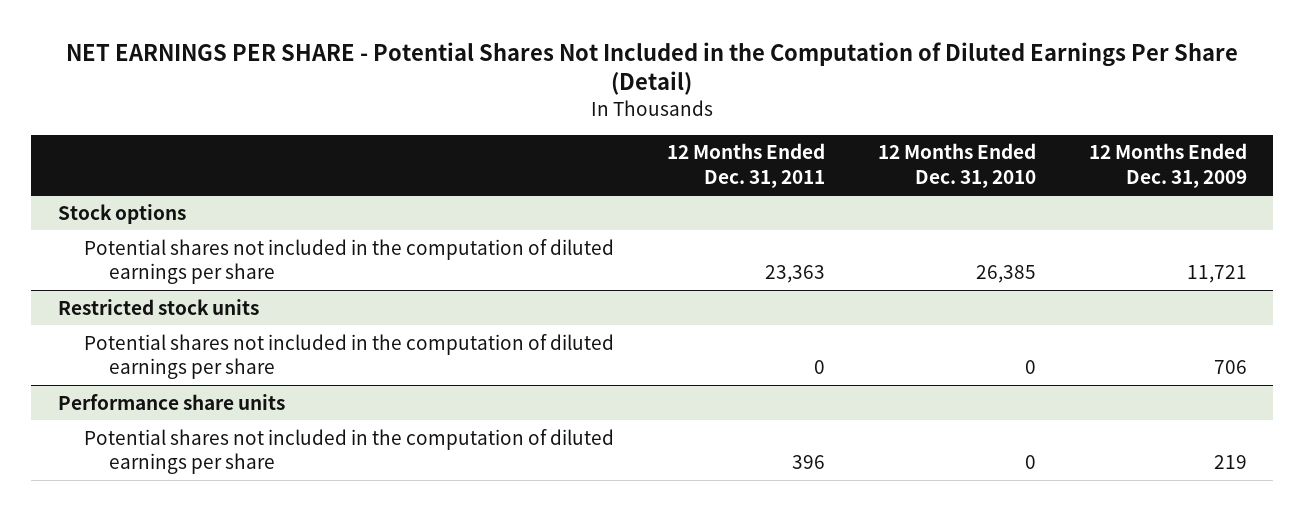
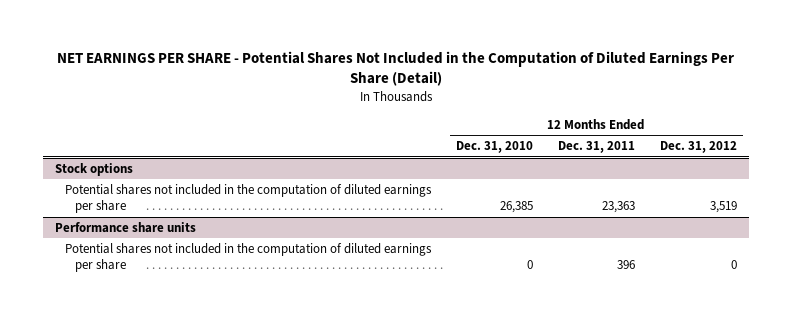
- | 12 Months Ended Dec. 31, 2011 | 12 Months Ended Dec. 31, 2010 | 12 Months Ended Dec. 31, 2009
+ | 12 Months Ended Dec. 31, 2010 | 12 Months Ended Dec. 31, 2011 | 12 Months Ended Dec. 31, 2012
- Restricted stock units
- Potential shares not included in the computation of diluted earnings per share | 0 | 0 | 706

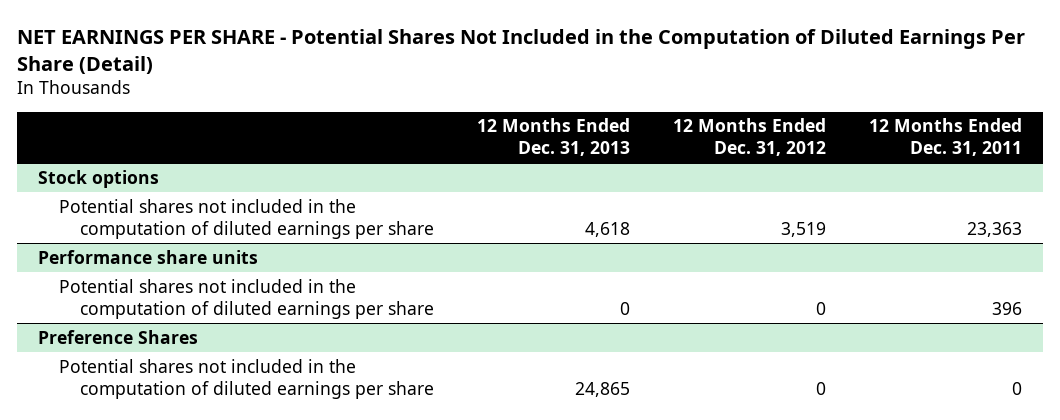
- | 12 Months Ended Dec. 31, 2010 | 12 Months Ended Dec. 31, 2011 | 12 Months Ended Dec. 31, 2012
+ | 12 Months Ended Dec. 31, 2013 | 12 Months Ended Dec. 31, 2012 | 12 Months Ended Dec. 31, 2011
+ Preference Shares
+ Potential shares not included in the computation of diluted earnings per share | 24,865 | 0 | 0

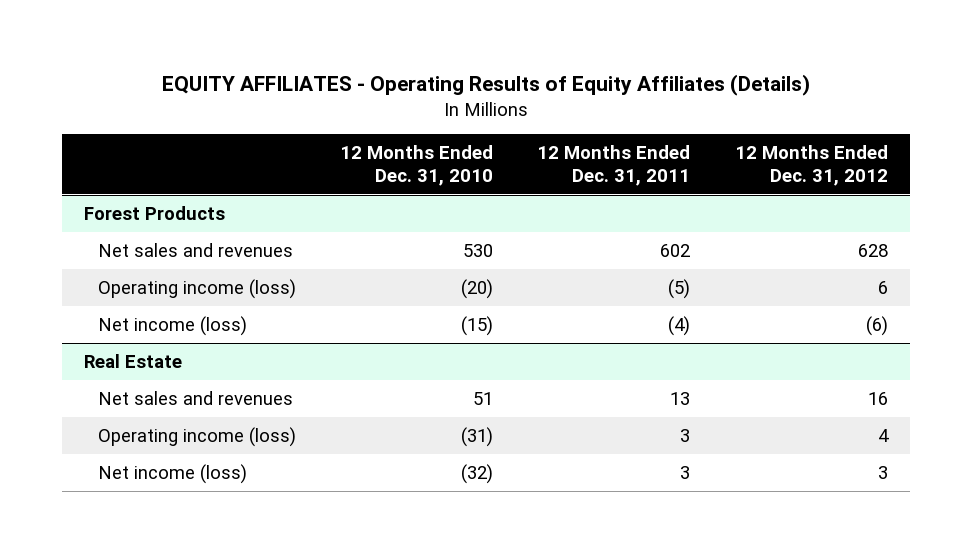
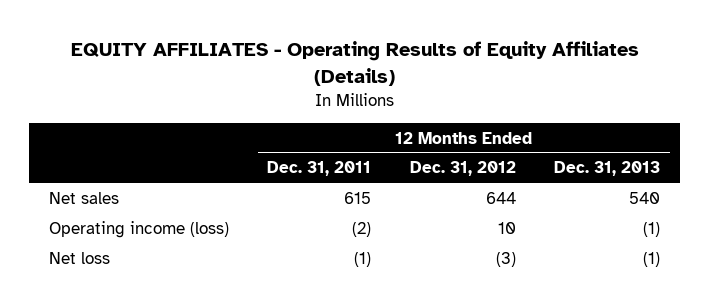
- | 12 Months Ended Dec. 31, 2010 | 12 Months Ended Dec. 31, 2011 | 12 Months Ended Dec. 31, 2012
+ | 12 Months Ended Dec. 31, 2011 | 12 Months Ended Dec. 31, 2012 | 12 Months Ended Dec. 31, 2013
- Forest Products
- Net sales and revenues | 530 | 602 | 628
- Operating income (loss) | (20) | (5) | 6
- Net income (loss) | (15) | (4) | (6)
- Real Estate
- Net sales and revenues | 51 | 13 | 16
- Operating income (loss) | (31) | 3 | 4
- Net income (loss) | (32) | 3 | 3
+ Net sales | 615 | 644 | 540
+ Operating income (loss) | (2) | 10 | (1)
+ Net loss | (1) | (3) | (1)

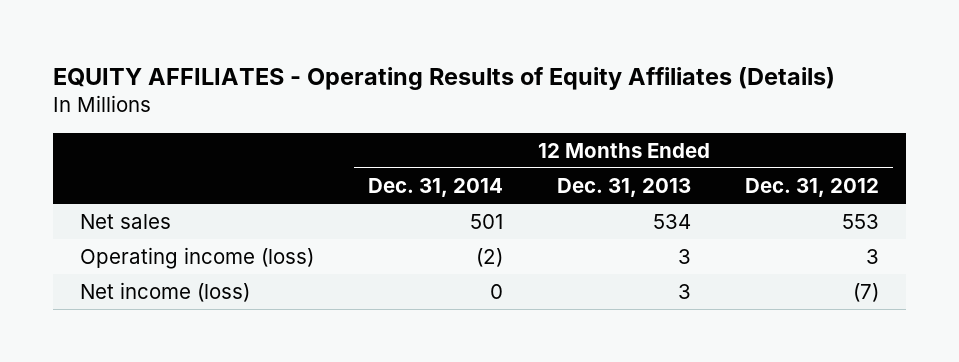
- | 12 Months Ended Dec. 31, 2011 | 12 Months Ended Dec. 31, 2012 | 12 Months Ended Dec. 31, 2013
+ | 12 Months Ended Dec. 31, 2014 | 12 Months Ended Dec. 31, 2013 | 12 Months Ended Dec. 31, 2012
- Net sales | 615 | 644 | 540
- Operating income (loss) | (2) | 10 | (1)
- Net loss | (1) | (3) | (1)
+ Net sales | 501 | 534 | 553
+ Operating income (loss) | (2) | 3 | 3
+ Net income (loss) | 0 | 3 | (7)

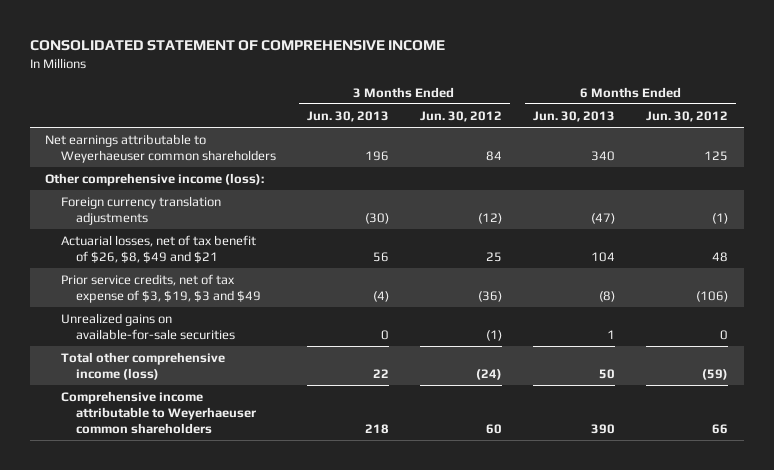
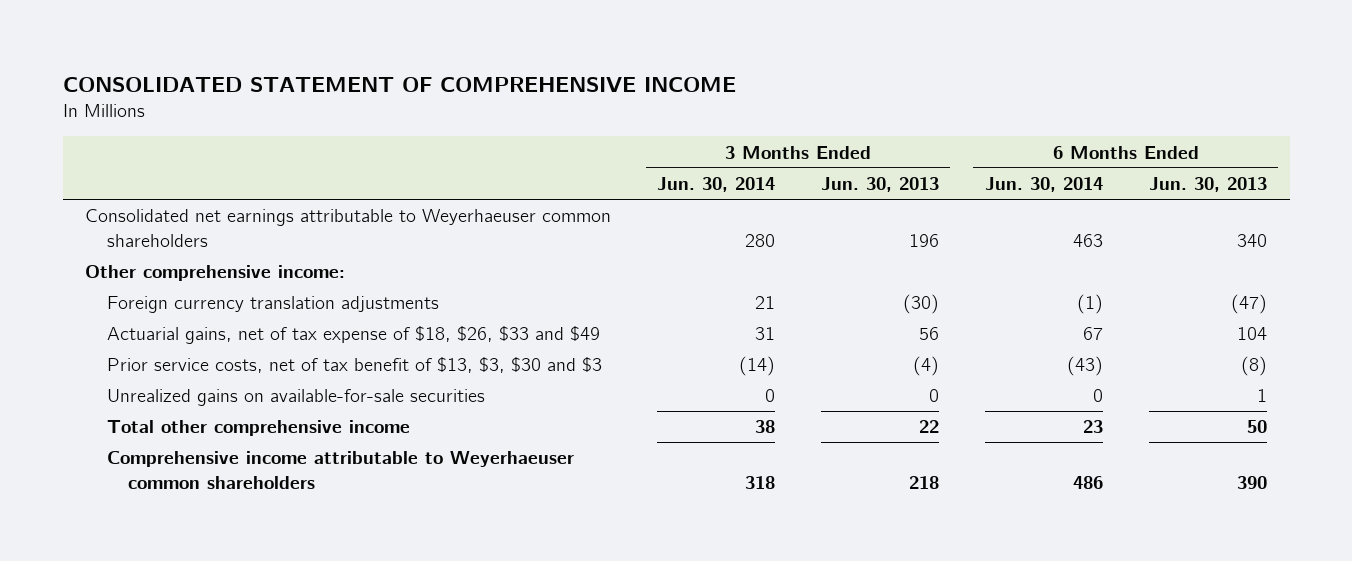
- | 3 Months Ended Jun. 30, 2013 | 3 Months Ended Jun. 30, 2012 | 6 Months Ended Jun. 30, 2013 | 6 Months Ended Jun. 30, 2012
+ | 3 Months Ended Jun. 30, 2014 | 3 Months Ended Jun. 30, 2013 | 6 Months Ended Jun. 30, 2014 | 6 Months Ended Jun. 30, 2013
- Net earnings attributable to Weyerhaeuser common shareholders | 196 | 84 | 340 | 125
- Other comprehensive income (loss):
+ Consolidated net earnings attributable to Weyerhaeuser common shareholders | 280 | 196 | 463 | 340
+ Other comprehensive income:
- Actuarial losses, net of tax benefit of $26, $8, $49 and $21 | 56 | 25 | 104 | 48
- Prior service credits, net of tax expense of $3, $19, $3 and $49 | (4) | (36) | (8) | (106)
+ Actuarial gains, net of tax expense of $18, $26, $33 and $49 | 31 | 56 | 67 | 104
+ Prior service costs, net of tax benefit of $13, $3, $30 and $3 | (14) | (4) | (43) | (8)
- Total other comprehensive income (loss) | 22 | (24) | 50 | (59)
+ Total other comprehensive income | 38 | 22 | 23 | 50

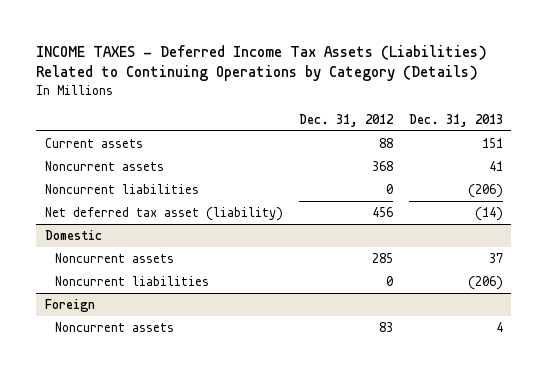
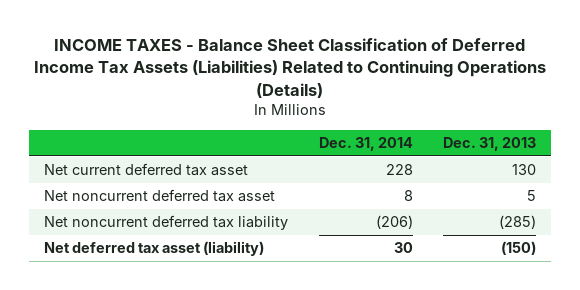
- INCOME TAXES - Deferred Income Tax Assets (Liabilities) Related to Continuing Operations by Category (Details)
+ INCOME TAXES - Balance Sheet Classification of Deferred Income Tax Assets (Liabilities) Related to Continuing Operations (Details)
- | Dec. 31, 2012 | Dec. 31, 2013
+ | Dec. 31, 2014 | Dec. 31, 2013
- Current assets | 88 | 151
- Noncurrent assets | 368 | 41
- Noncurrent liabilities | 0 | (206)
- Net deferred tax asset (liability) | 456 | (14)
- Domestic
- Noncurrent assets | 285 | 37
- Noncurrent liabilities | 0 | (206)
- Foreign
- Noncurrent assets | 83 | 4
+ Net current deferred tax asset | 228 | 130
+ Net noncurrent deferred tax asset | 8 | 5
+ Net noncurrent deferred tax liability | (206) | (285)
+ Net deferred tax asset (liability) | 30 | (150)

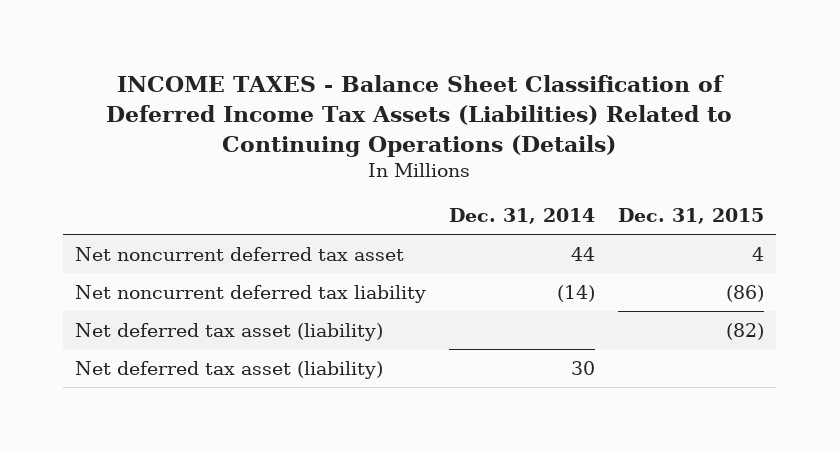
- | Dec. 31, 2014 | Dec. 31, 2013
+ | Dec. 31, 2014 | Dec. 31, 2015
- Net current deferred tax asset | 228 | 130
- Net noncurrent deferred tax asset | 8 | 5
- Net noncurrent deferred tax liability | (206) | (285)
+ Net noncurrent deferred tax asset | 44 | 4
+ Net noncurrent deferred tax liability | (14) | (86)
+ Net deferred tax asset (liability) | | (82)

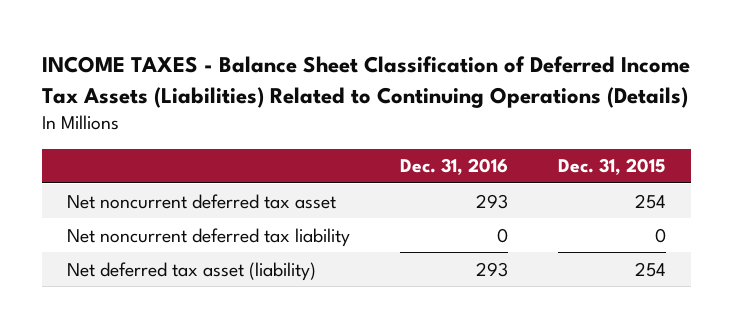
- | Dec. 31, 2014 | Dec. 31, 2015
+ | Dec. 31, 2016 | Dec. 31, 2015
- Net noncurrent deferred tax asset | 44 | 4
- Net noncurrent deferred tax liability | (14) | (86)
- Net deferred tax asset (liability) | | (82)
- Net deferred tax asset (liability) | 30 |
+ Net noncurrent deferred tax asset | 293 | 254
+ Net noncurrent deferred tax liability | 0 | 0
+ Net deferred tax asset (liability) | 293 | 254

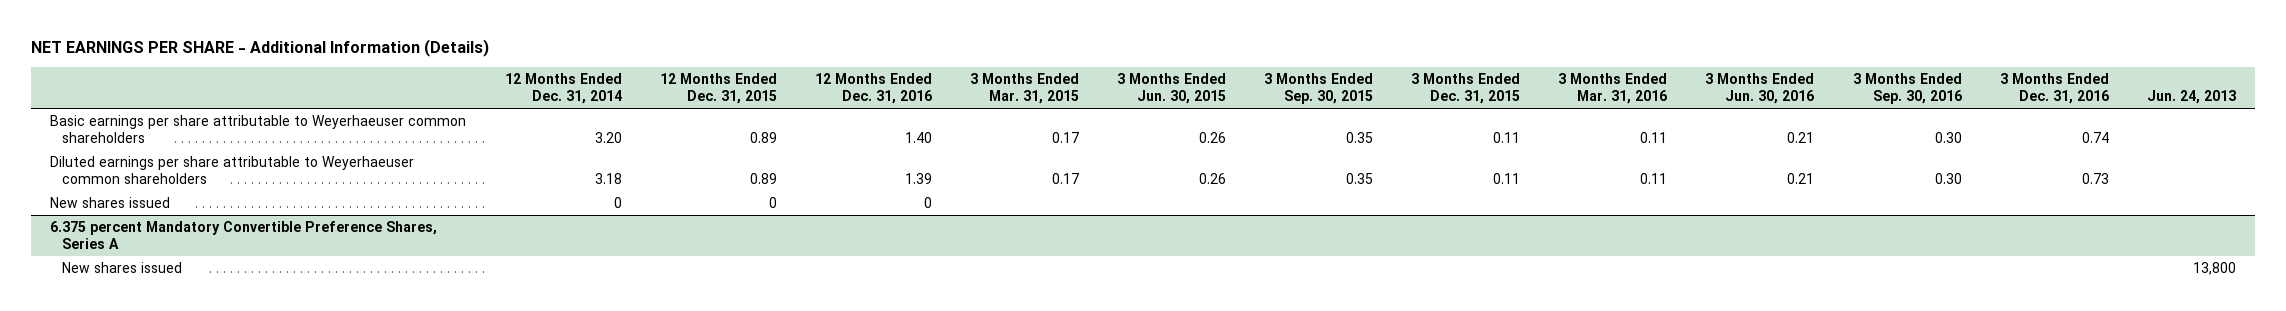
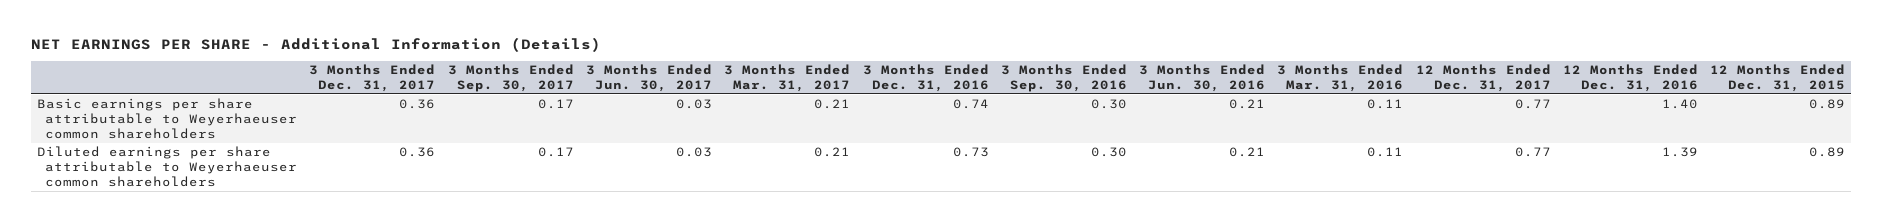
- | 12 Months Ended Dec. 31, 2014 | 12 Months Ended Dec. 31, 2015 | 12 Months Ended Dec. 31, 2016 | 3 Months Ended Mar. 31, 2015 | 3 Months Ended Jun. 30, 2015 | 3 Months Ended Sep. 30, 2015 | 3 Months Ended Dec. 31, 2015 | 3 Months Ended Mar. 31, 2016 | 3 Months Ended Jun. 30, 2016 | 3 Months Ended Sep. 30, 2016 | 3 Months Ended Dec. 31, 2016 | Jun. 24, 2013
+ | 3 Months Ended Dec. 31, 2017 | 3 Months Ended Sep. 30, 2017 | 3 Months Ended Jun. 30, 2017 | 3 Months Ended Mar. 31, 2017 | 3 Months Ended Dec. 31, 2016 | 3 Months Ended Sep. 30, 2016 | 3 Months Ended Jun. 30, 2016 | 3 Months Ended Mar. 31, 2016 | 12 Months Ended Dec. 31, 2017 | 12 Months Ended Dec. 31, 2016 | 12 Months Ended Dec. 31, 2015
- New shares issued | 0 | 0 | 0 | | | | | | | | |
- 6.375 percent Mandatory Convertible Preference Shares, Series A
- New shares issued | | | | | | | | | | | | 13,800

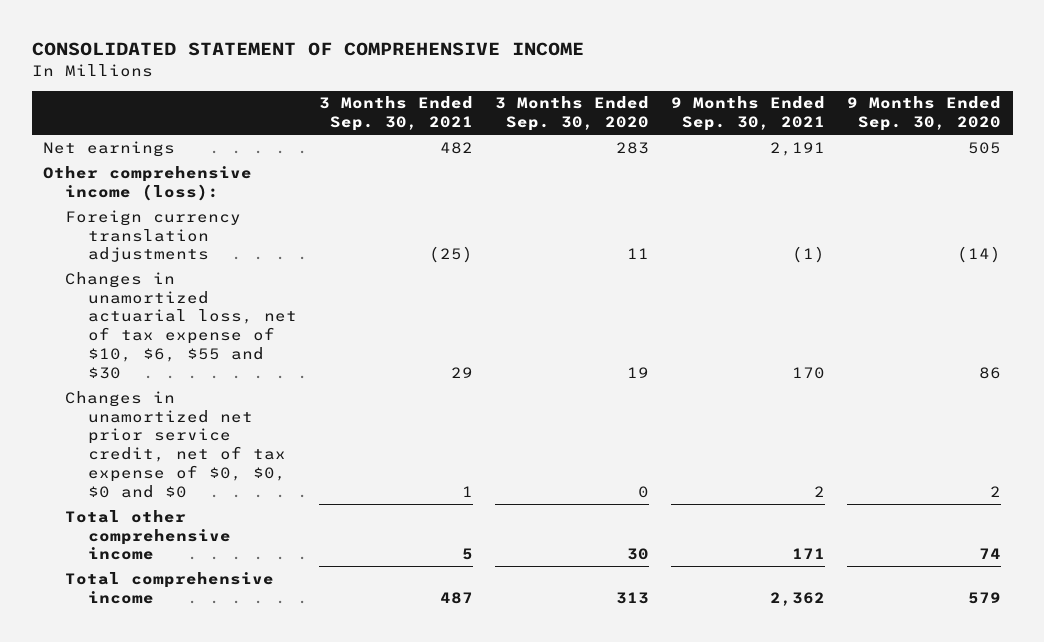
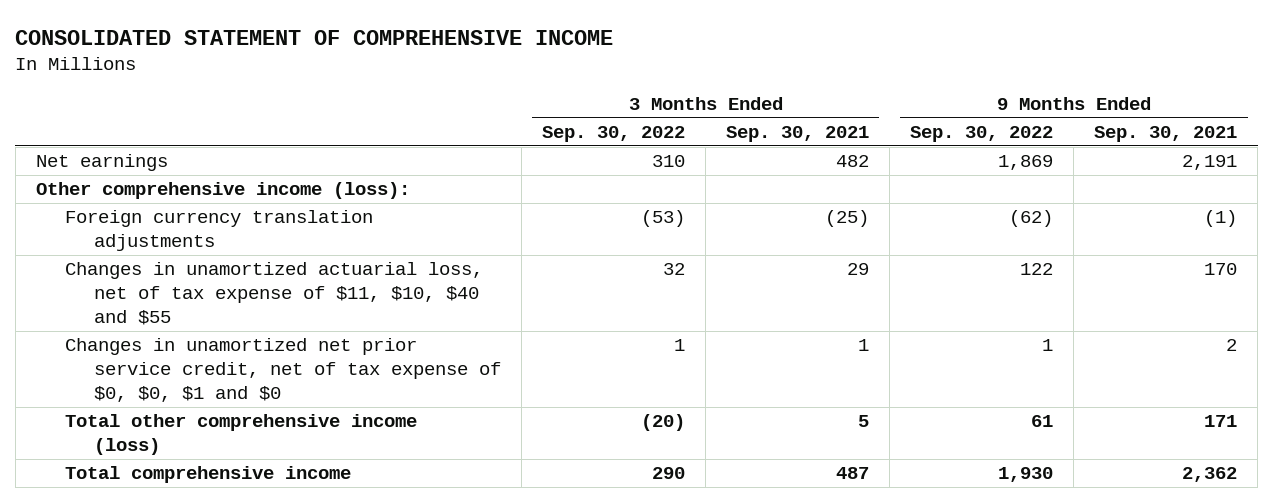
- | 3 Months Ended Sep. 30, 2021 | 3 Months Ended Sep. 30, 2020 | 9 Months Ended Sep. 30, 2021 | 9 Months Ended Sep. 30, 2020
+ | 3 Months Ended Sep. 30, 2022 | 3 Months Ended Sep. 30, 2021 | 9 Months Ended Sep. 30, 2022 | 9 Months Ended Sep. 30, 2021
- Changes in unamortized actuarial loss, net of tax expense of $10, $6, $55 and $30 | 29 | 19 | 170 | 86
- Changes in unamortized net prior service credit, net of tax expense of $0, $0, $0 and $0 | 1 | 0 | 2 | 2
- Total other comprehensive income | 5 | 30 | 171 | 74
+ Changes in unamortized actuarial loss, net of tax expense of $11, $10, $40 and $55 | 32 | 29 | 122 | 170
+ Changes in unamortized net prior service credit, net of tax expense of $0, $0, $1 and $0 | 1 | 1 | 1 | 2
+ Total other comprehensive income (loss) | (20) | 5 | 61 | 171

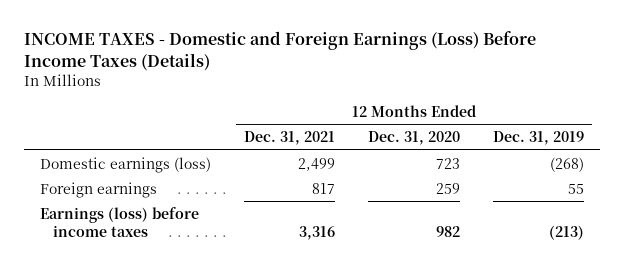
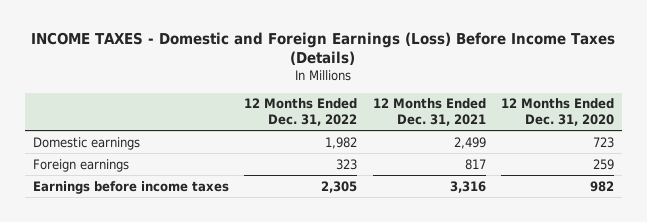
- | 12 Months Ended Dec. 31, 2021 | 12 Months Ended Dec. 31, 2020 | 12 Months Ended Dec. 31, 2019
+ | 12 Months Ended Dec. 31, 2022 | 12 Months Ended Dec. 31, 2021 | 12 Months Ended Dec. 31, 2020
- Domestic earnings (loss) | 2,499 | 723 | (268)
+ Domestic earnings | 1,982 | 2,499 | 723
- Earnings (loss) before income taxes | 3,316 | 982 | (213)
+ Earnings before income taxes | 2,305 | 3,316 | 982

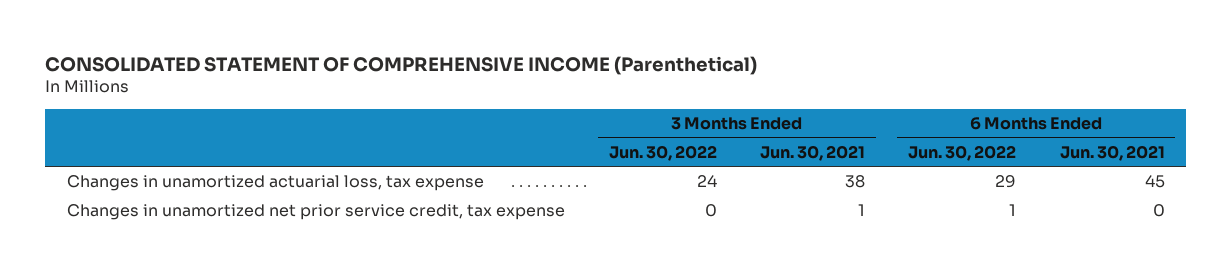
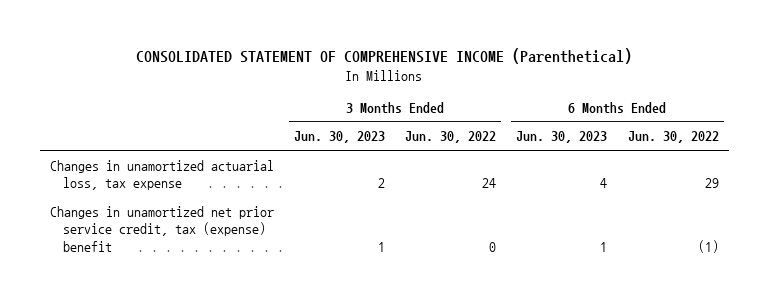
- | 3 Months Ended Jun. 30, 2022 | 3 Months Ended Jun. 30, 2021 | 6 Months Ended Jun. 30, 2022 | 6 Months Ended Jun. 30, 2021
+ | 3 Months Ended Jun. 30, 2023 | 3 Months Ended Jun. 30, 2022 | 6 Months Ended Jun. 30, 2023 | 6 Months Ended Jun. 30, 2022
- Changes in unamortized net prior service credit, tax expense | 0 | 1 | 1 | 0
+ Changes in unamortized net prior service credit, tax (expense) benefit | 1 | 0 | 1 | (1)

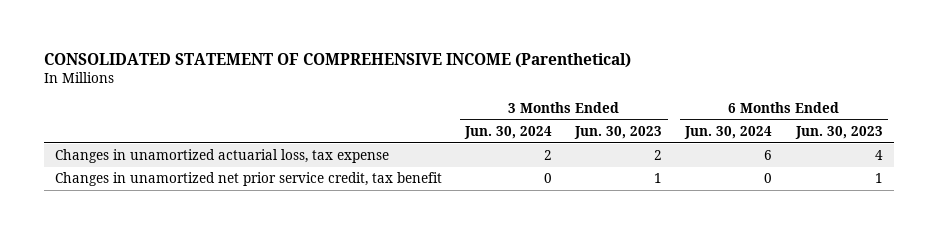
- | 3 Months Ended Jun. 30, 2023 | 3 Months Ended Jun. 30, 2022 | 6 Months Ended Jun. 30, 2023 | 6 Months Ended Jun. 30, 2022
+ | 3 Months Ended Jun. 30, 2024 | 3 Months Ended Jun. 30, 2023 | 6 Months Ended Jun. 30, 2024 | 6 Months Ended Jun. 30, 2023
- Changes in unamortized net prior service credit, tax (expense) benefit | 1 | 0 | 1 | (1)
+ Changes in unamortized net prior service credit, tax benefit | 0 | 1 | 0 | 1

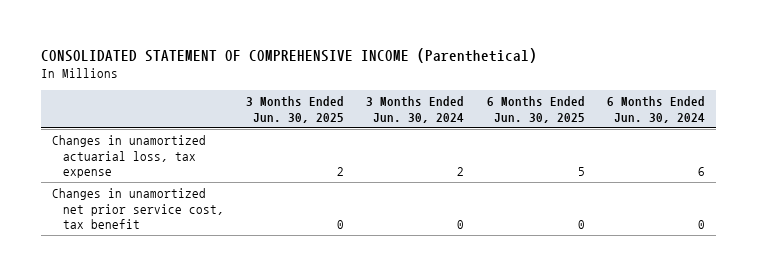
- | 3 Months Ended Jun. 30, 2024 | 3 Months Ended Jun. 30, 2023 | 6 Months Ended Jun. 30, 2024 | 6 Months Ended Jun. 30, 2023
+ | 3 Months Ended Jun. 30, 2025 | 3 Months Ended Jun. 30, 2024 | 6 Months Ended Jun. 30, 2025 | 6 Months Ended Jun. 30, 2024
- Changes in unamortized net prior service credit, tax benefit | 0 | 1 | 0 | 1
+ Changes in unamortized net prior service cost, tax benefit | 0 | 0 | 0 | 0

